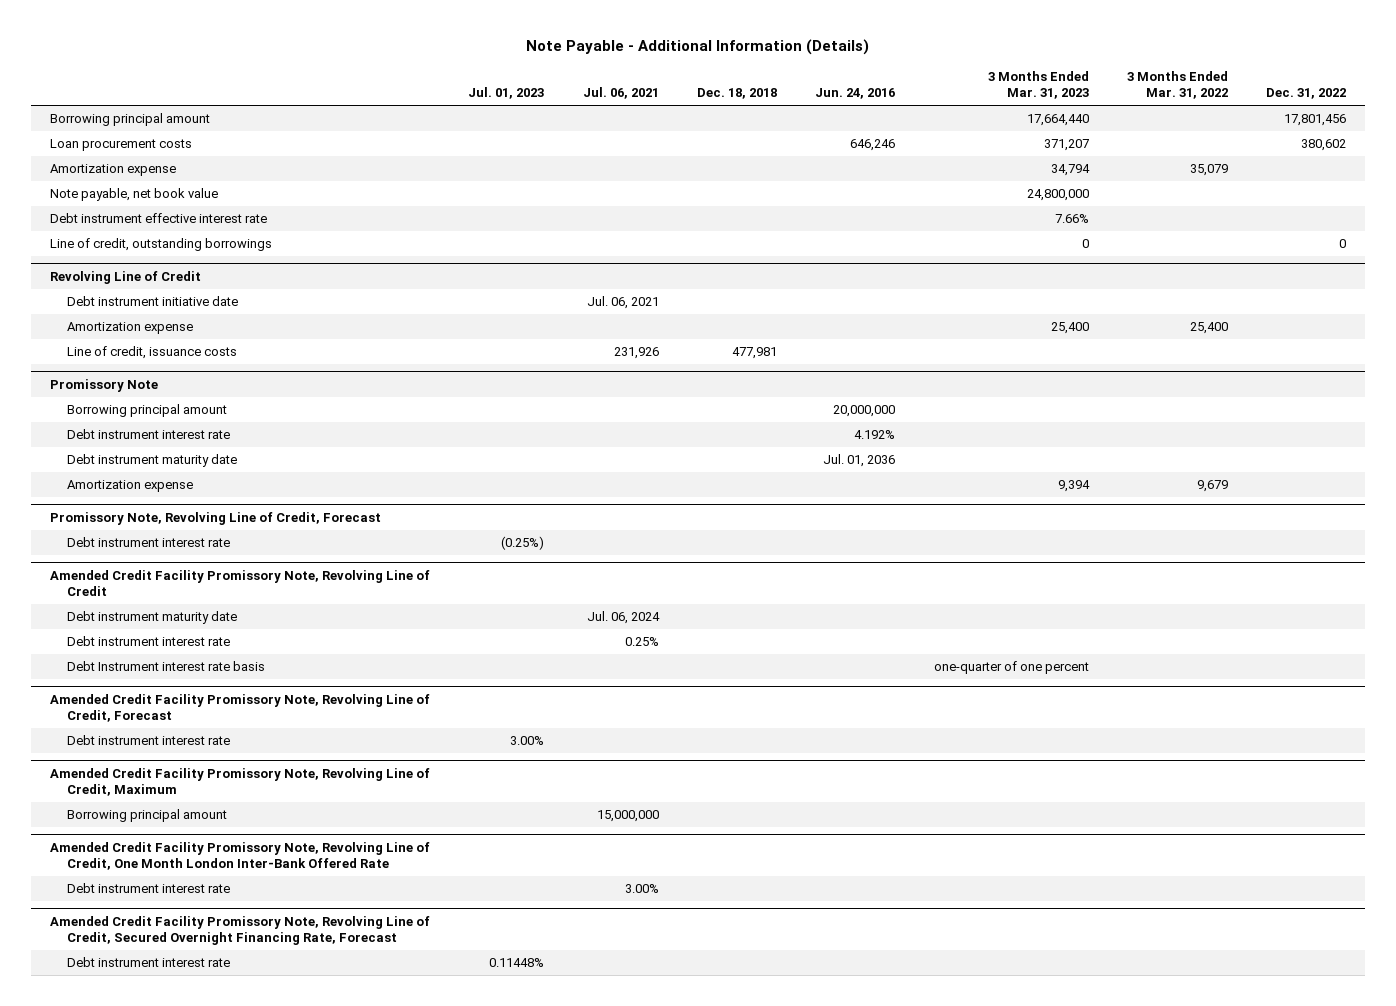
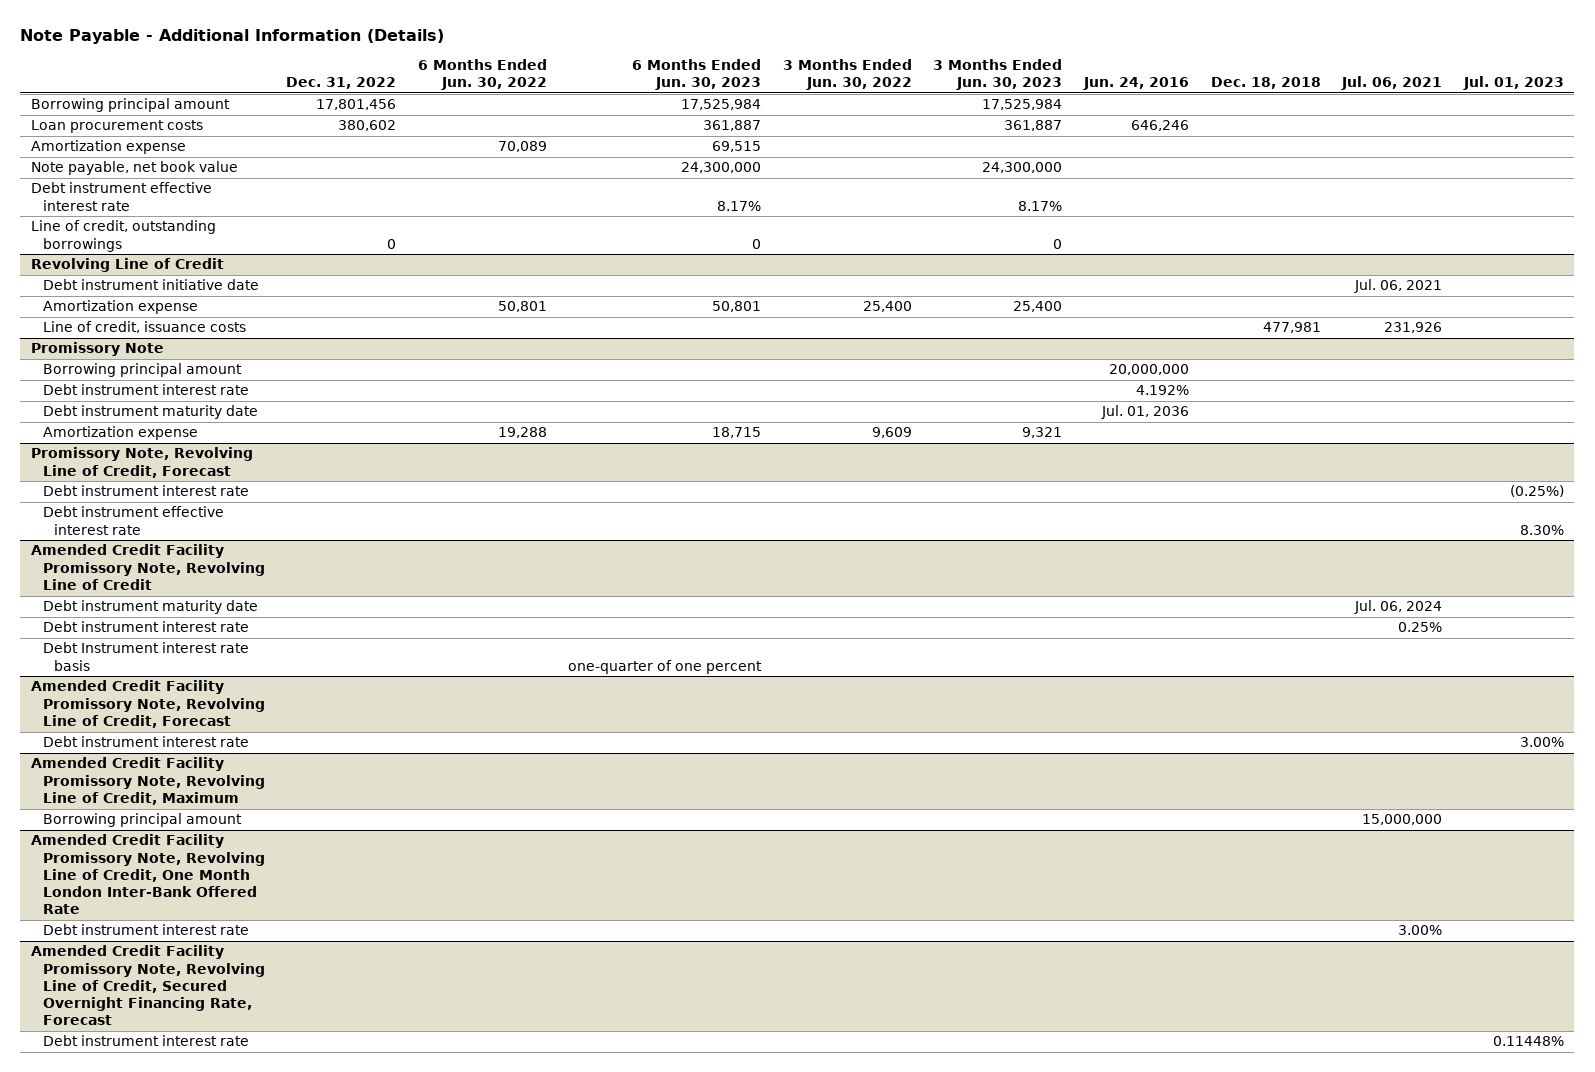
- | Jul. 01, 2023 | Jul. 06, 2021 | Dec. 18, 2018 | Jun. 24, 2016 | 3 Months Ended Mar. 31, 2023 | 3 Months Ended Mar. 31, 2022 | Dec. 31, 2022
+ | Dec. 31, 2022 | 6 Months Ended Jun. 30, 2022 | 6 Months Ended Jun. 30, 2023 | 3 Months Ended Jun. 30, 2022 | 3 Months Ended Jun. 30, 2023 | Jun. 24, 2016 | Dec. 18, 2018 | Jul. 06, 2021 | Jul. 01, 2023
@ Promissory Note, Revolving Line of Credit, Forecast
+ Debt instrument effective interest rate | | | | | | | | | 8.30%

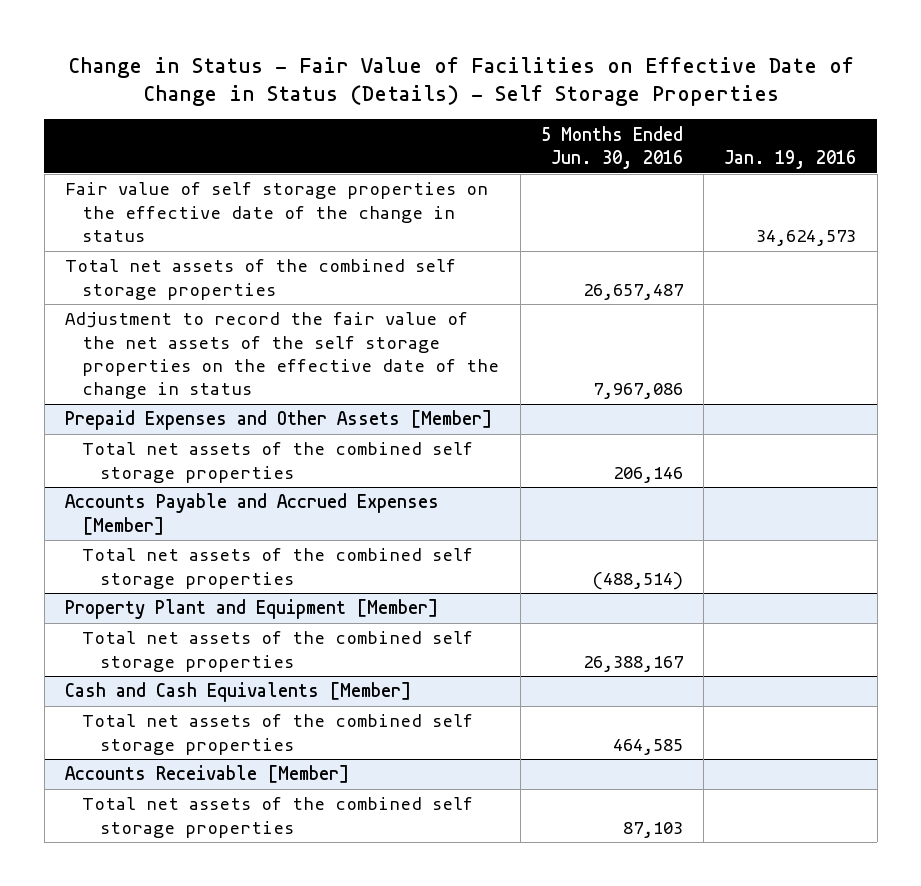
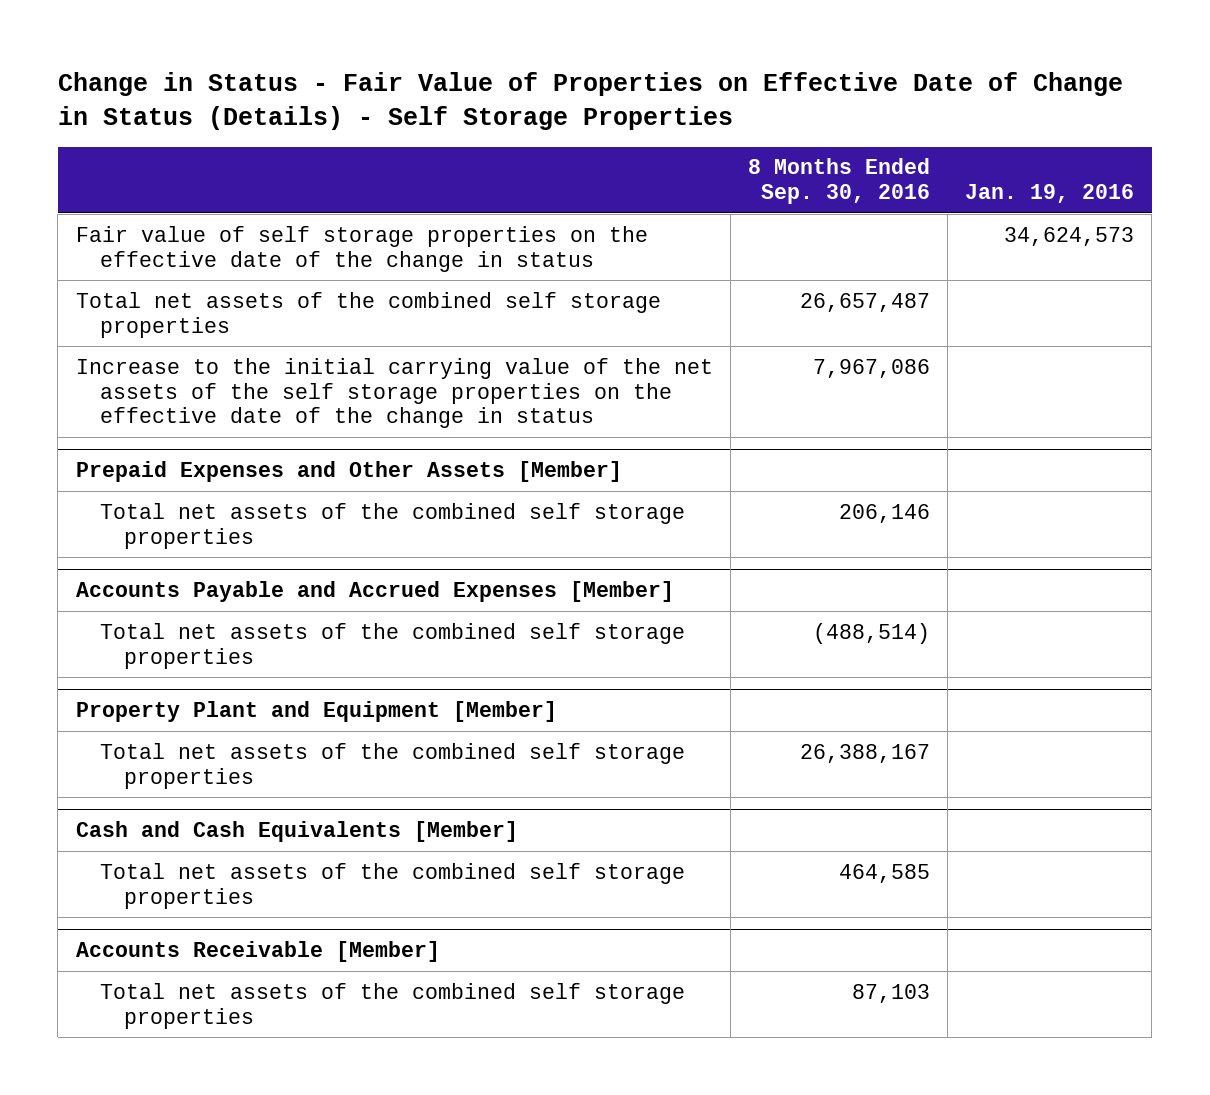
- Change in Status - Fair Value of Facilities on Effective Date of Change in Status (Details) - Self Storage Properties
+ Change in Status - Fair Value of Properties on Effective Date of Change in Status (Details) - Self Storage Properties
- | 5 Months Ended Jun. 30, 2016 | Jan. 19, 2016
+ | 8 Months Ended Sep. 30, 2016 | Jan. 19, 2016
- Adjustment to record the fair value of the net assets of the self storage properties on the effective date of the change in status | 7,967,086 |
+ Increase to the initial carrying value of the net assets of the self storage properties on the effective date of the change in status | 7,967,086 |

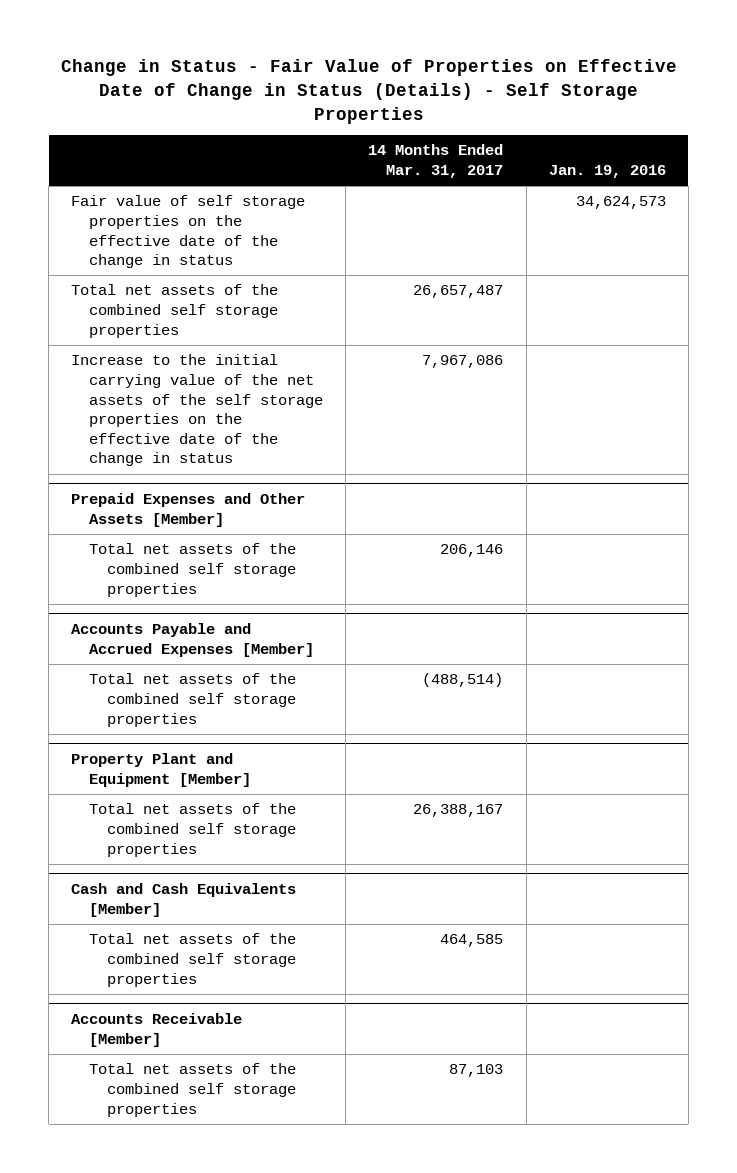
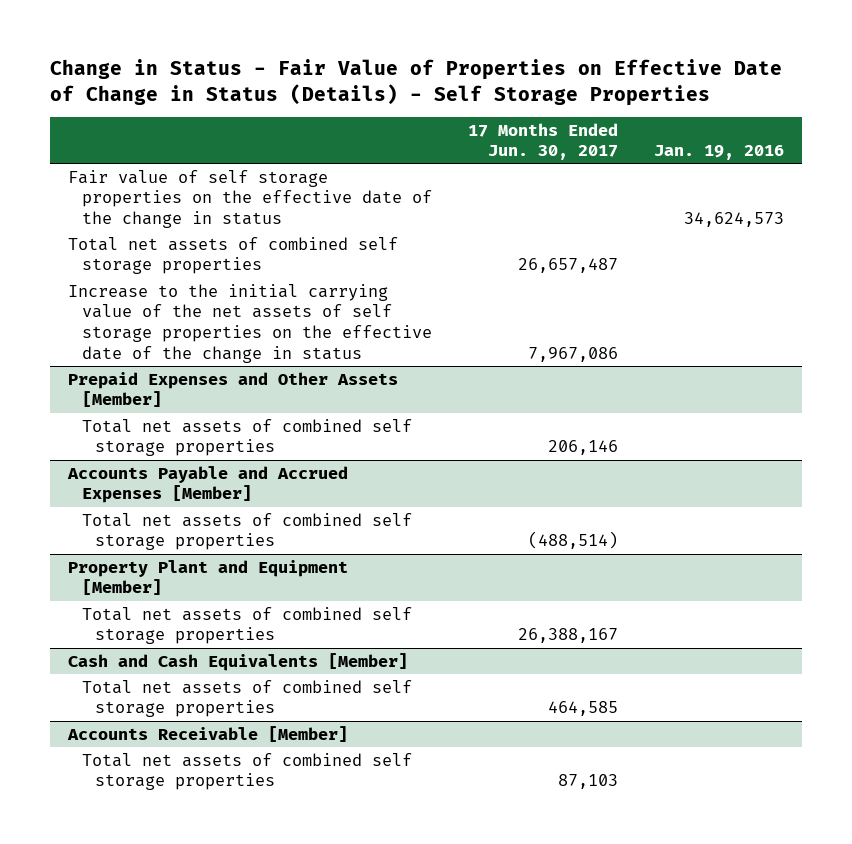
- | 14 Months Ended Mar. 31, 2017 | Jan. 19, 2016
+ | 17 Months Ended Jun. 30, 2017 | Jan. 19, 2016
- Total net assets of the combined self storage properties | 26,657,487 |
- Increase to the initial carrying value of the net assets of the self storage properties on the effective date of the change in status | 7,967,086 |
+ Total net assets of combined self storage properties | 26,657,487 |
+ Increase to the initial carrying value of the net assets of self storage properties on the effective date of the change in status | 7,967,086 |
@ Prepaid Expenses and Other Assets [Member]
- Total net assets of the combined self storage properties | 206,146 |
+ Total net assets of combined self storage properties | 206,146 |
@ Accounts Payable and Accrued Expenses [Member]
- Total net assets of the combined self storage properties | (488,514) |
+ Total net assets of combined self storage properties | (488,514) |
@ Property Plant and Equipment [Member]
- Total net assets of the combined self storage properties | 26,388,167 |
+ Total net assets of combined self storage properties | 26,388,167 |
@ Cash and Cash Equivalents [Member]
- Total net assets of the combined self storage properties | 464,585 |
+ Total net assets of combined self storage properties | 464,585 |
@ Accounts Receivable [Member]
- Total net assets of the combined self storage properties | 87,103 |
+ Total net assets of combined self storage properties | 87,103 |

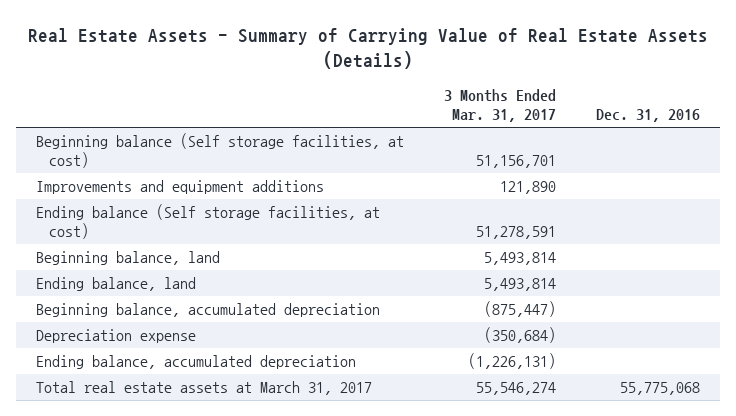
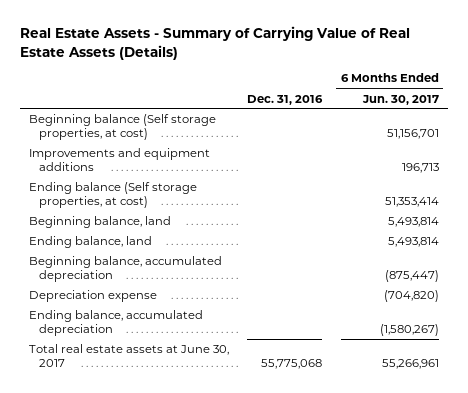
- | 3 Months Ended Mar. 31, 2017 | Dec. 31, 2016
+ | Dec. 31, 2016 | 6 Months Ended Jun. 30, 2017
- Beginning balance (Self storage facilities, at cost) | 51,156,701 |
+ Beginning balance (Self storage properties, at cost) | | 51,156,701
- Ending balance (Self storage facilities, at cost) | 51,278,591 |
+ Ending balance (Self storage properties, at cost) | | 51,353,414
- Total real estate assets at March 31, 2017 | 55,546,274 | 55,775,068
+ Total real estate assets at June 30, 2017 | 55,775,068 | 55,266,961

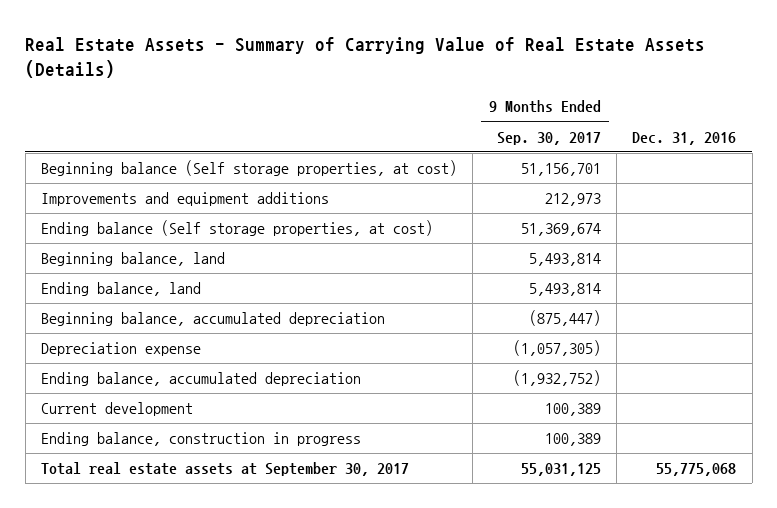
- | Dec. 31, 2016 | 6 Months Ended Jun. 30, 2017
+ | 9 Months Ended Sep. 30, 2017 | Dec. 31, 2016
- Total real estate assets at June 30, 2017 | 55,775,068 | 55,266,961
+ Current development | 100,389 |
+ Ending balance, construction in progress | 100,389 |
+ Total real estate assets at September 30, 2017 | 55,031,125 | 55,775,068

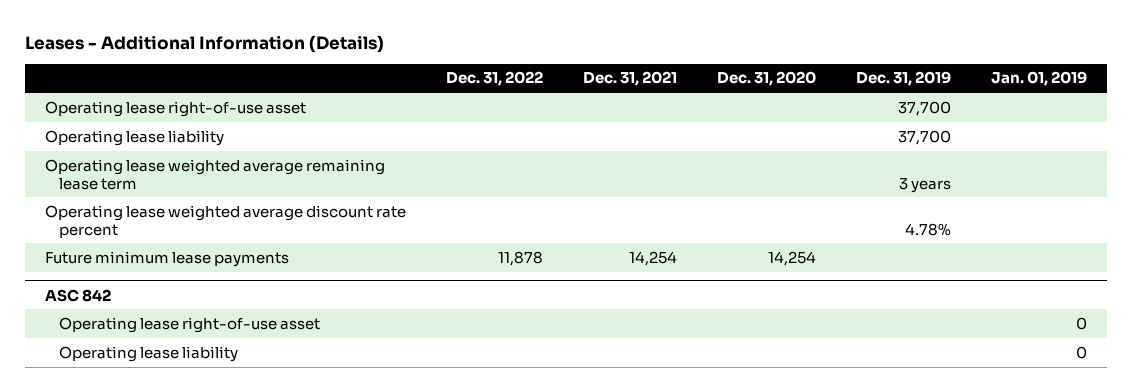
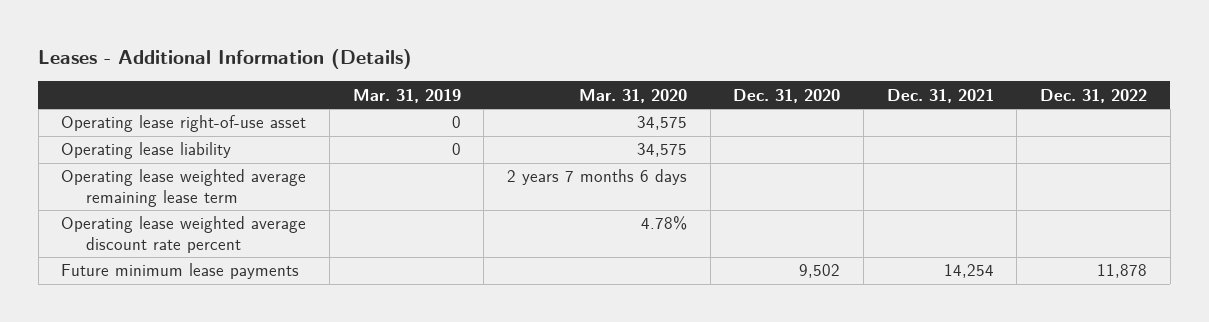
- | Dec. 31, 2022 | Dec. 31, 2021 | Dec. 31, 2020 | Dec. 31, 2019 | Jan. 01, 2019
+ | Mar. 31, 2019 | Mar. 31, 2020 | Dec. 31, 2020 | Dec. 31, 2021 | Dec. 31, 2022
- Future minimum lease payments | 11,878 | 14,254 | 14,254 | |
- ASC 842
- Operating lease right-of-use asset | | | | | 0
- Operating lease liability | | | | | 0
+ Future minimum lease payments | | | 9,502 | 14,254 | 11,878

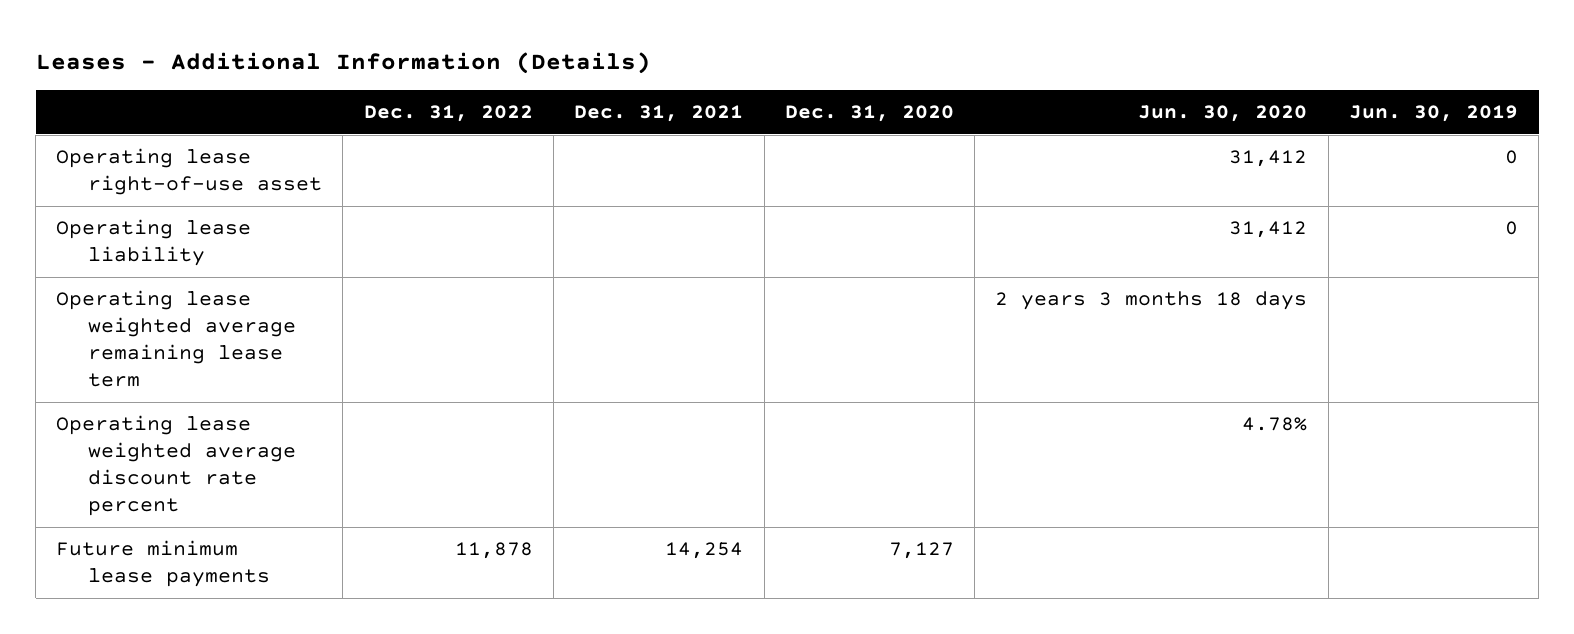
- | Mar. 31, 2019 | Mar. 31, 2020 | Dec. 31, 2020 | Dec. 31, 2021 | Dec. 31, 2022
+ | Dec. 31, 2022 | Dec. 31, 2021 | Dec. 31, 2020 | Jun. 30, 2020 | Jun. 30, 2019
- Future minimum lease payments | | | 9,502 | 14,254 | 11,878
+ Future minimum lease payments | 11,878 | 14,254 | 7,127 | |

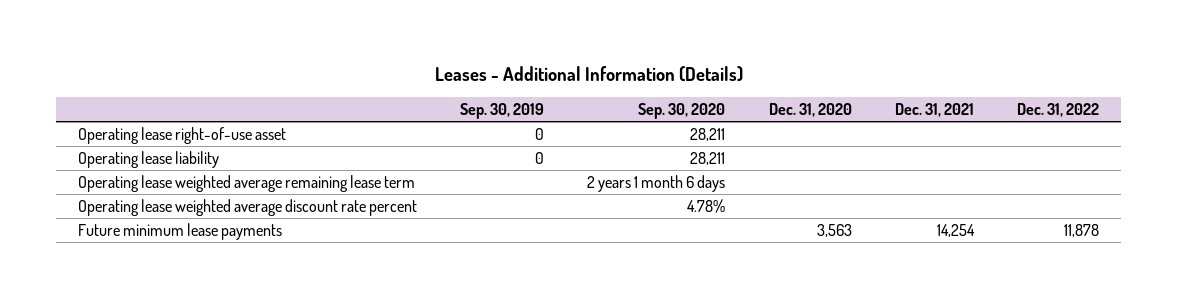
- | Dec. 31, 2022 | Dec. 31, 2021 | Dec. 31, 2020 | Jun. 30, 2020 | Jun. 30, 2019
+ | Sep. 30, 2019 | Sep. 30, 2020 | Dec. 31, 2020 | Dec. 31, 2021 | Dec. 31, 2022
- Future minimum lease payments | 11,878 | 14,254 | 7,127 | |
+ Future minimum lease payments | | | 3,563 | 14,254 | 11,878

